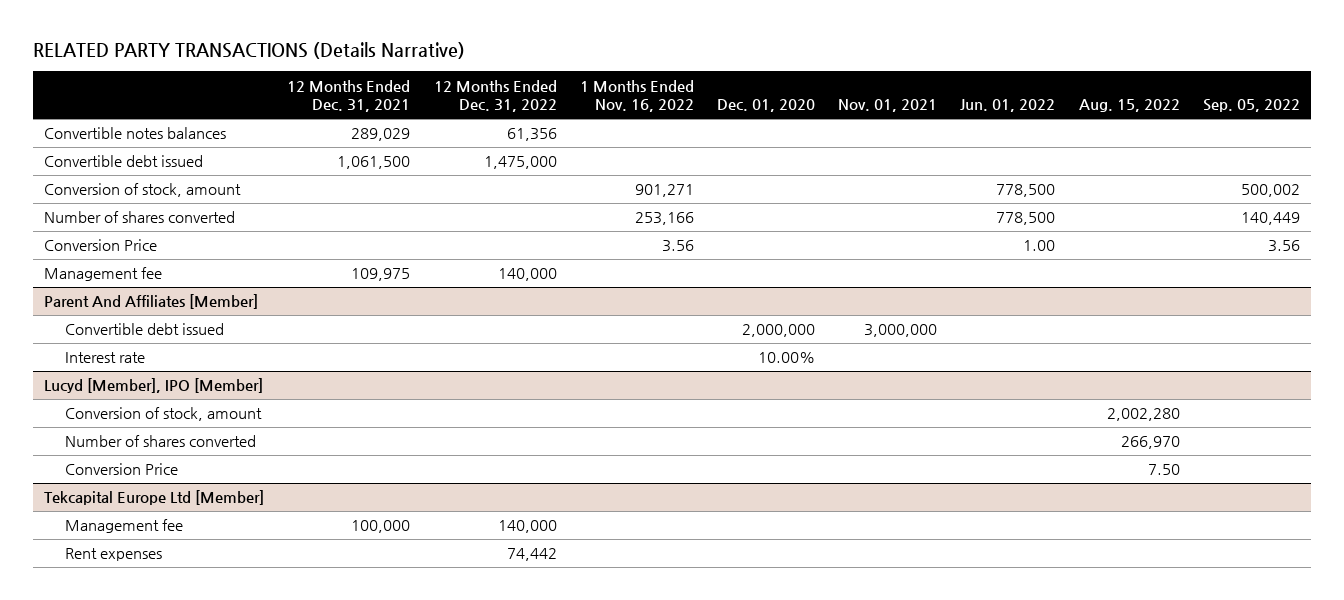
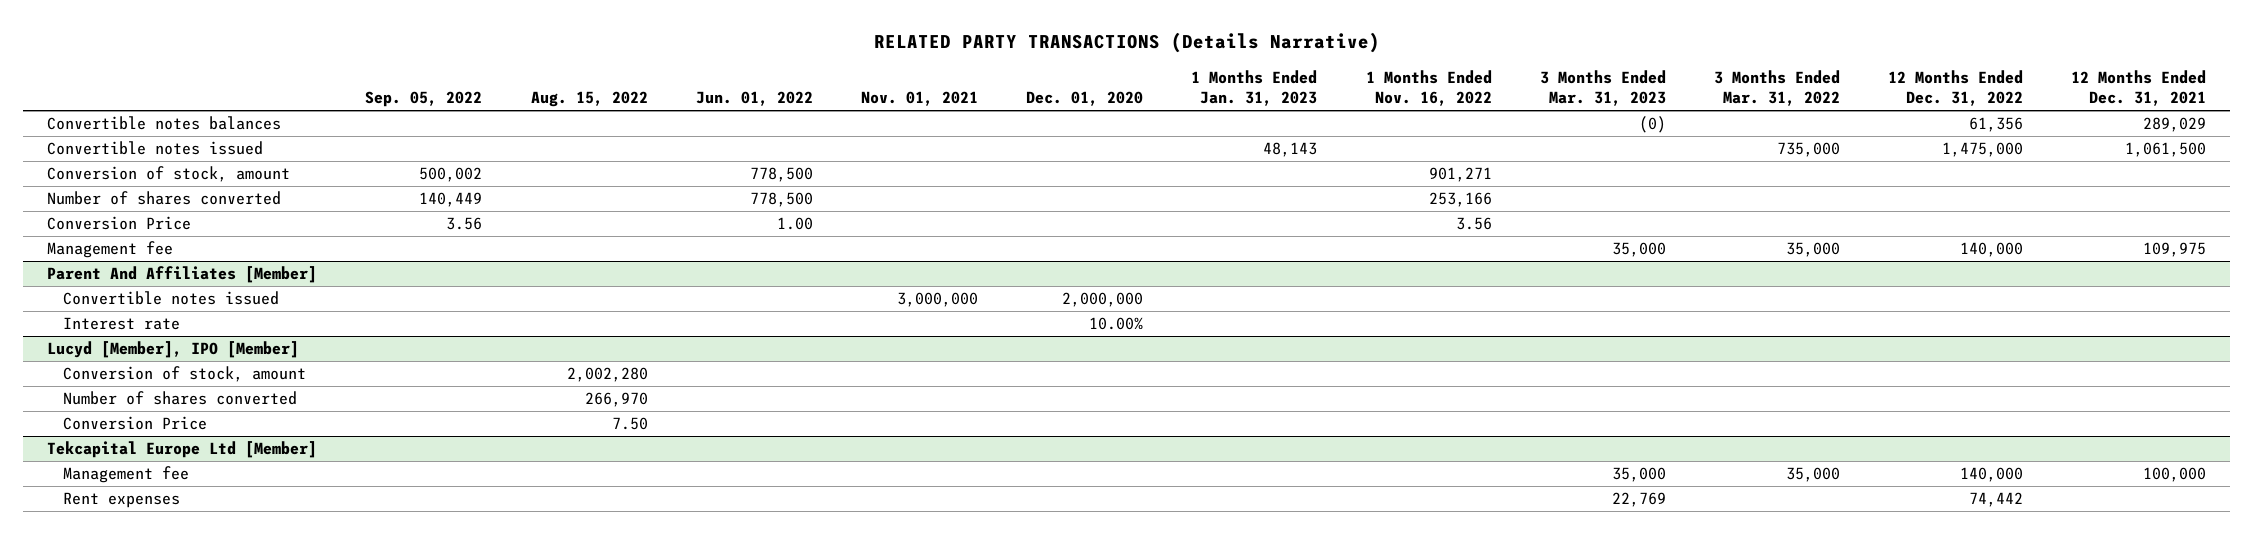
- | 12 Months Ended Dec. 31, 2021 | 12 Months Ended Dec. 31, 2022 | 1 Months Ended Nov. 16, 2022 | Dec. 01, 2020 | Nov. 01, 2021 | Jun. 01, 2022 | Aug. 15, 2022 | Sep. 05, 2022
+ | Sep. 05, 2022 | Aug. 15, 2022 | Jun. 01, 2022 | Nov. 01, 2021 | Dec. 01, 2020 | 1 Months Ended Jan. 31, 2023 | 1 Months Ended Nov. 16, 2022 | 3 Months Ended Mar. 31, 2023 | 3 Months Ended Mar. 31, 2022 | 12 Months Ended Dec. 31, 2022 | 12 Months Ended Dec. 31, 2021
- Convertible debt issued | 1,061,500 | 1,475,000 | | | | | |
+ Convertible notes issued | | | | | | 48,143 | | | 735,000 | 1,475,000 | 1,061,500
@ Parent And Affiliates [Member]
- Convertible debt issued | | | | 2,000,000 | 3,000,000 | | |
+ Convertible notes issued | | | | 3,000,000 | 2,000,000 | | | | | |

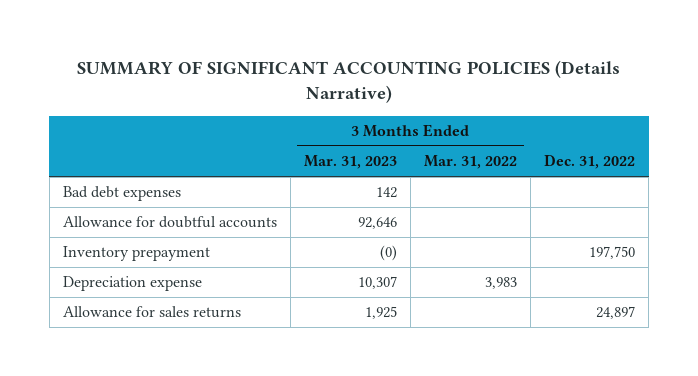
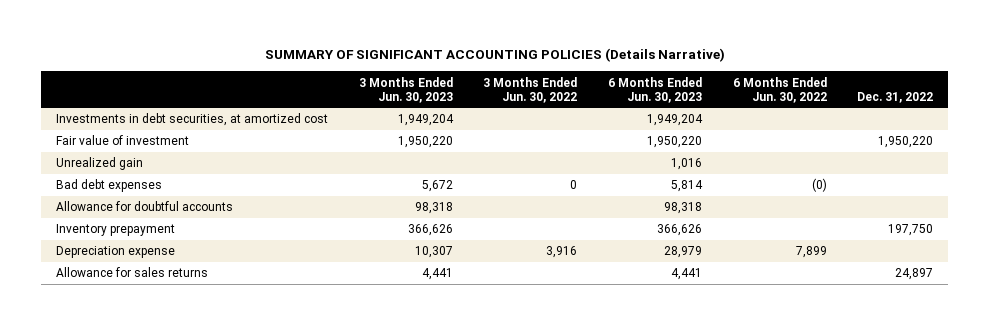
- | 3 Months Ended Mar. 31, 2023 | 3 Months Ended Mar. 31, 2022 | Dec. 31, 2022
+ | 3 Months Ended Jun. 30, 2023 | 3 Months Ended Jun. 30, 2022 | 6 Months Ended Jun. 30, 2023 | 6 Months Ended Jun. 30, 2022 | Dec. 31, 2022
+ Investments in debt securities, at amortized cost | 1,949,204 | | 1,949,204 | |
+ Fair value of investment | 1,950,220 | | 1,950,220 | | 1,950,220
+ Unrealized gain | | | 1,016 | |

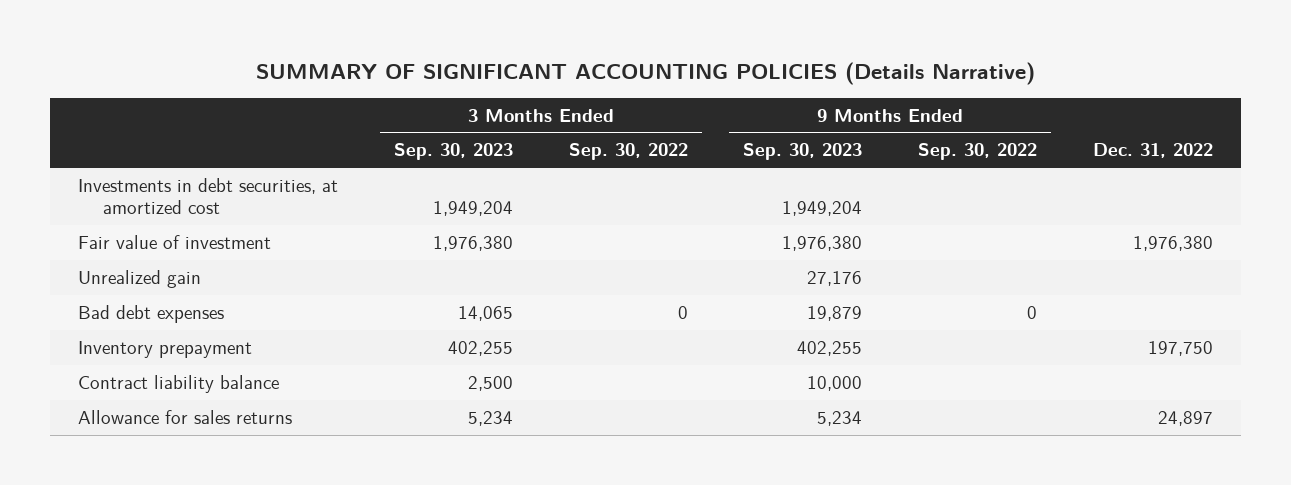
- | 3 Months Ended Jun. 30, 2023 | 3 Months Ended Jun. 30, 2022 | 6 Months Ended Jun. 30, 2023 | 6 Months Ended Jun. 30, 2022 | Dec. 31, 2022
+ | 3 Months Ended Sep. 30, 2023 | 3 Months Ended Sep. 30, 2022 | 9 Months Ended Sep. 30, 2023 | 9 Months Ended Sep. 30, 2022 | Dec. 31, 2022
- Fair value of investment | 1,950,220 | | 1,950,220 | | 1,950,220
+ Fair value of investment | 1,976,380 | | 1,976,380 | | 1,976,380
- Allowance for doubtful accounts | 98,318 | | 98,318 | |
- Depreciation expense | 10,307 | 3,916 | 28,979 | 7,899 |
+ Contract liability balance | 2,500 | | 10,000 | |

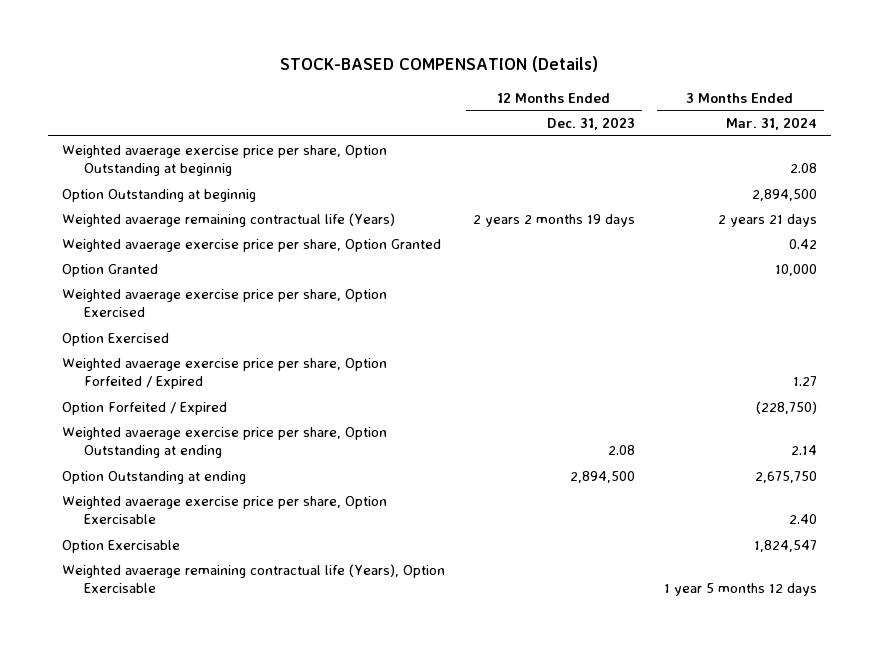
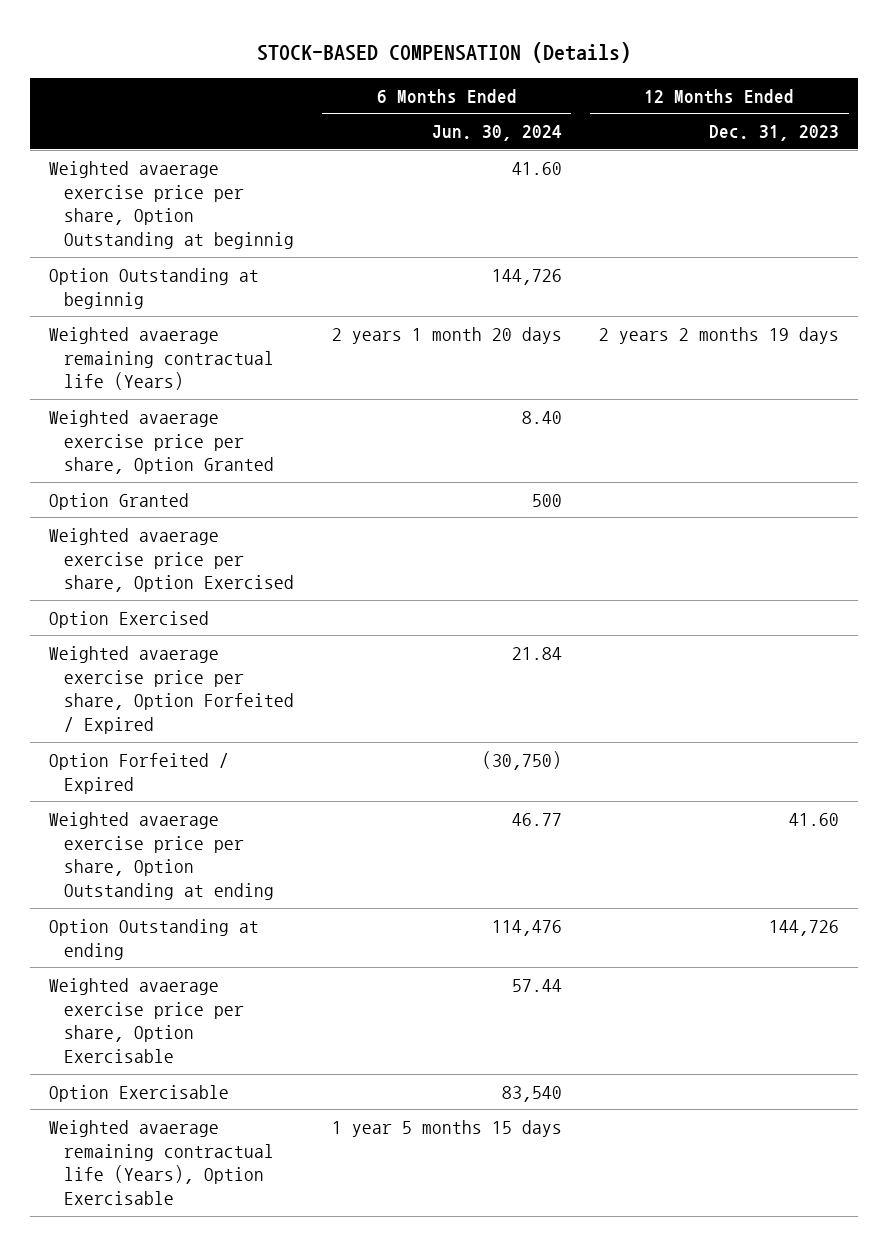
- | 12 Months Ended Dec. 31, 2023 | 3 Months Ended Mar. 31, 2024
+ | 6 Months Ended Jun. 30, 2024 | 12 Months Ended Dec. 31, 2023
- Weighted avaerage exercise price per share, Option Outstanding at ending | 2.08 | 2.14
- Option Outstanding at ending | 2,894,500 | 2,675,750
+ Weighted avaerage exercise price per share, Option Outstanding at ending | 46.77 | 41.60
+ Option Outstanding at ending | 114,476 | 144,726

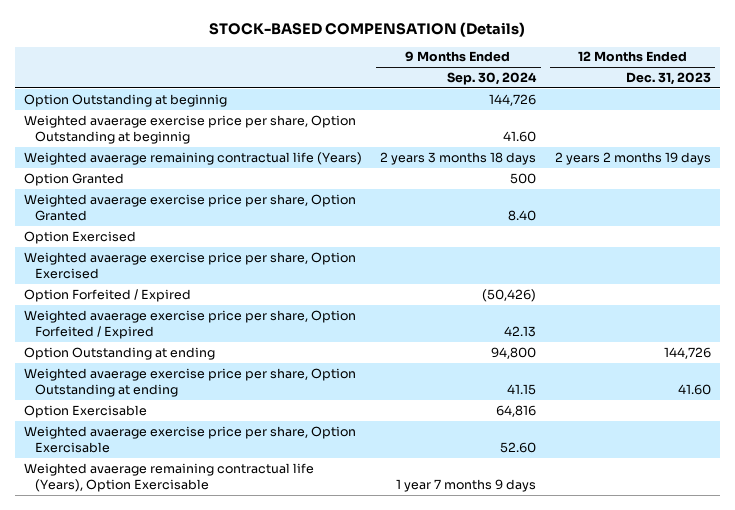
- | 6 Months Ended Jun. 30, 2024 | 12 Months Ended Dec. 31, 2023
+ | 9 Months Ended Sep. 30, 2024 | 12 Months Ended Dec. 31, 2023
moved down: Weighted avaerage exercise price per share, Option Outstanding at beginnig | 41.60 |
moved down: Weighted avaerage exercise price per share, Option Granted | 8.40 |
moved down: Weighted avaerage exercise price per share, Option Exercised
moved down: Weighted avaerage exercise price per share, Option Forfeited / Expired | 42.13 |
moved down: Weighted avaerage exercise price per share, Option Outstanding at ending | 41.15 | 41.60
moved down: Weighted avaerage exercise price per share, Option Exercisable | 52.60 |

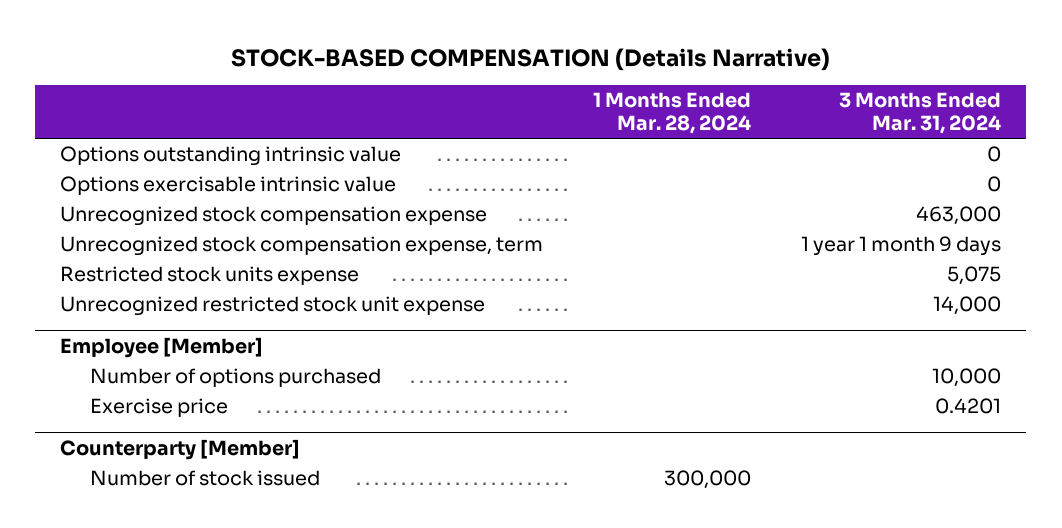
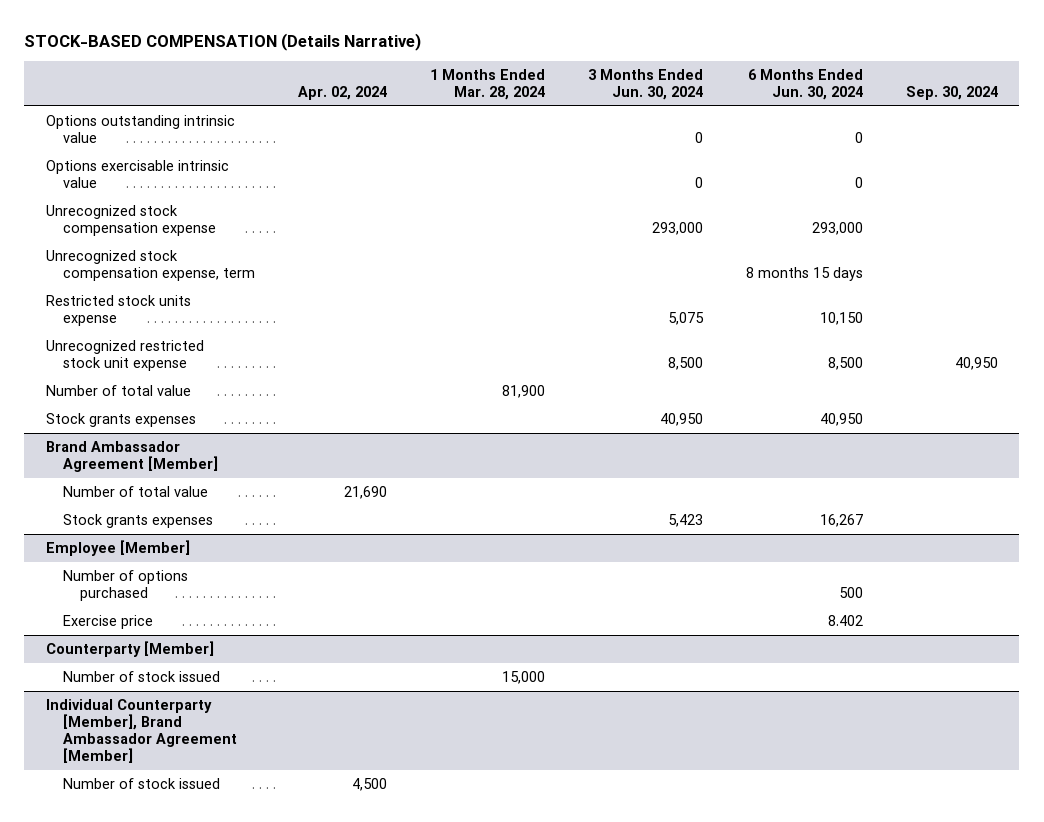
- | 1 Months Ended Mar. 28, 2024 | 3 Months Ended Mar. 31, 2024
+ | Apr. 02, 2024 | 1 Months Ended Mar. 28, 2024 | 3 Months Ended Jun. 30, 2024 | 6 Months Ended Jun. 30, 2024 | Sep. 30, 2024
+ Number of total value | | 81,900 | | |
+ Stock grants expenses | | | 40,950 | 40,950 |
+ Brand Ambassador Agreement [Member]
+ Number of total value | 21,690 | | | |
+ Stock grants expenses | | | 5,423 | 16,267 |
@ Counterparty [Member]
- Number of stock issued | 300,000 |
+ Number of stock issued | | 15,000 | | |
+ Individual Counterparty [Member], Brand Ambassador Agreement [Member]
+ Number of stock issued | 4,500 | | | |

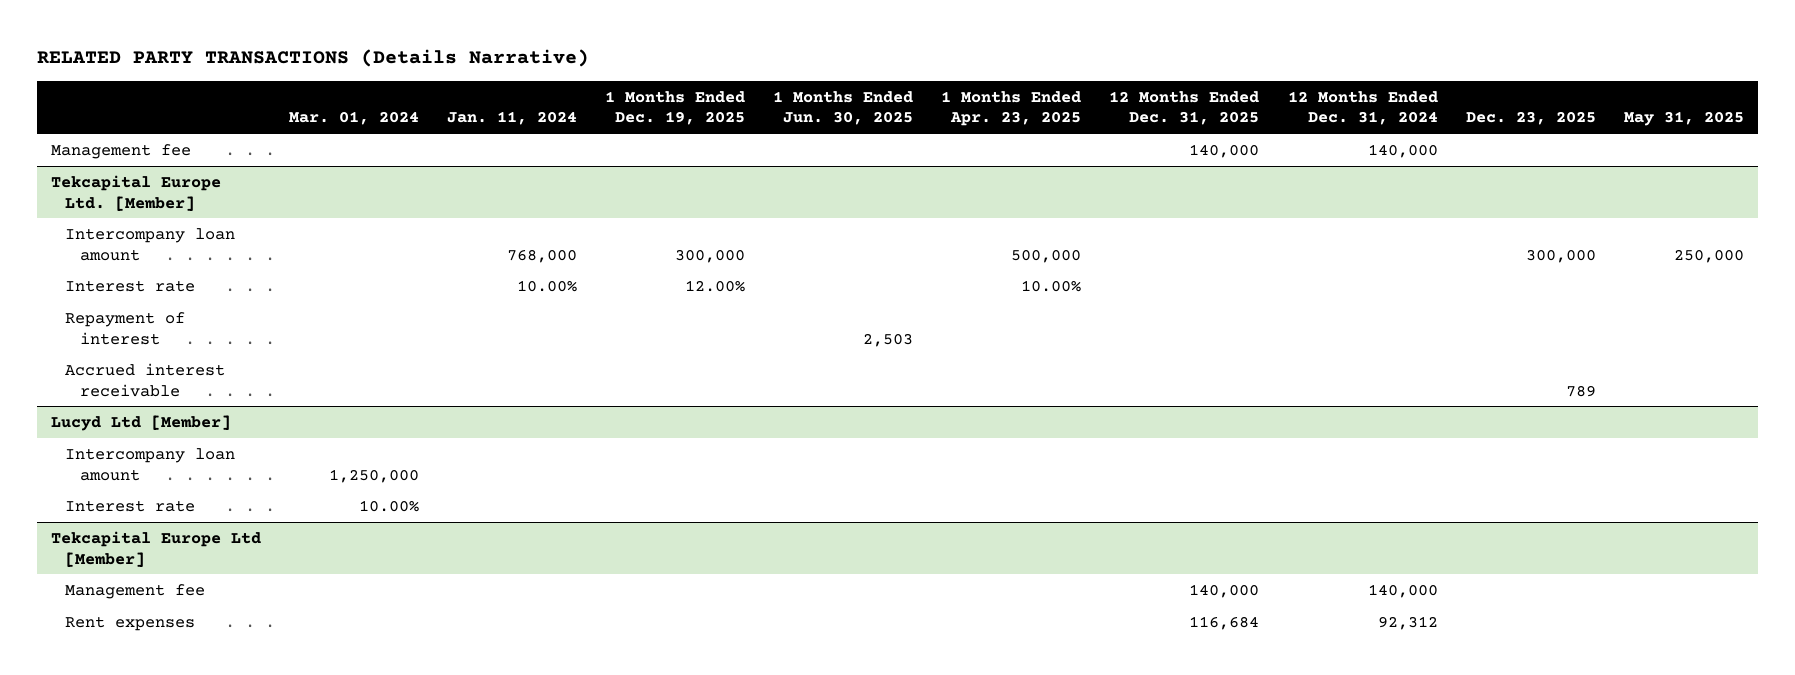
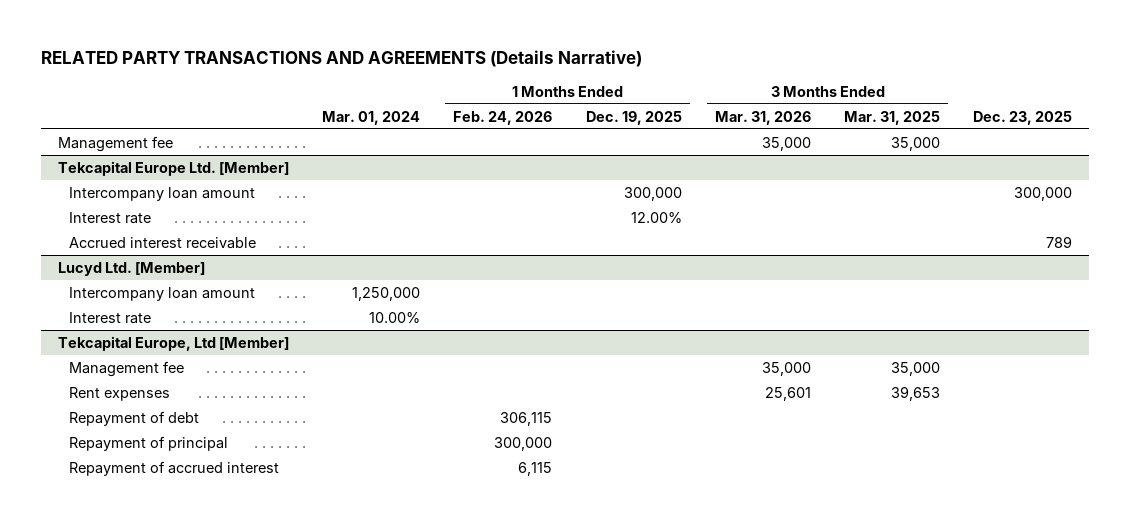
- RELATED PARTY TRANSACTIONS (Details Narrative)
+ RELATED PARTY TRANSACTIONS AND AGREEMENTS (Details Narrative)
- | Mar. 01, 2024 | Jan. 11, 2024 | 1 Months Ended Dec. 19, 2025 | 1 Months Ended Jun. 30, 2025 | 1 Months Ended Apr. 23, 2025 | 12 Months Ended Dec. 31, 2025 | 12 Months Ended Dec. 31, 2024 | Dec. 23, 2025 | May 31, 2025
+ | Mar. 01, 2024 | 1 Months Ended Feb. 24, 2026 | 1 Months Ended Dec. 19, 2025 | 3 Months Ended Mar. 31, 2026 | 3 Months Ended Mar. 31, 2025 | Dec. 23, 2025
@ Tekcapital Europe Ltd. [Member]
- Repayment of interest | | | | 2,503 | | | | |
- Lucyd Ltd [Member]
+ Lucyd Ltd. [Member]
- Tekcapital Europe Ltd [Member]
+ Tekcapital Europe, Ltd [Member]
+ Repayment of debt | | 306,115 | | | |
+ Repayment of principal | | 300,000 | | | |
+ Repayment of accrued interest | | 6,115 | | | |

